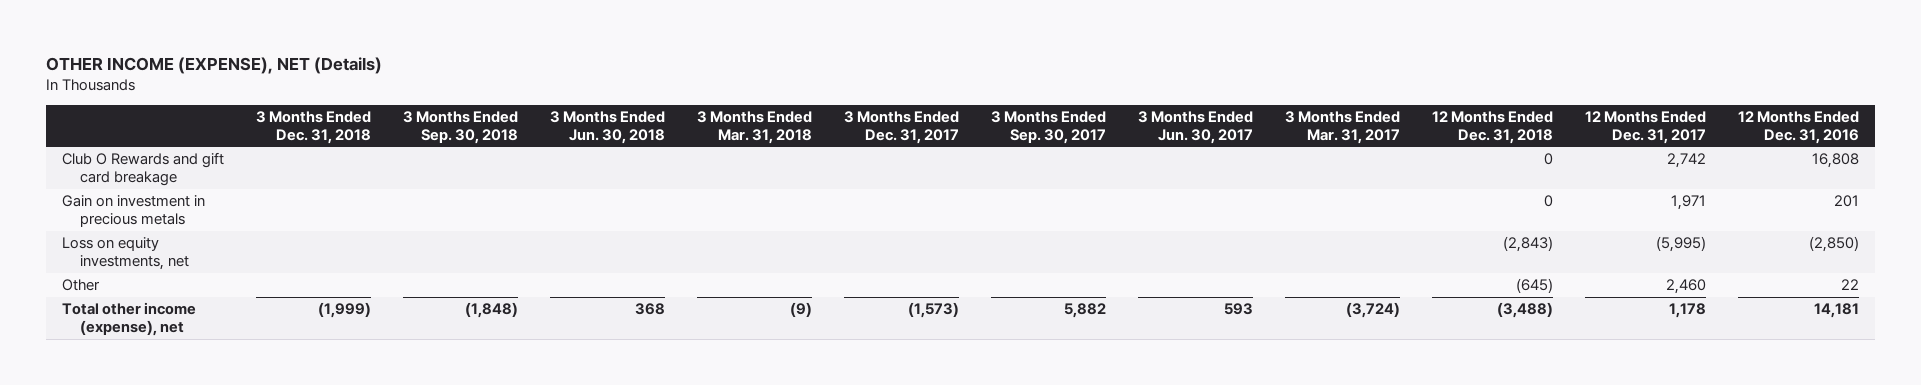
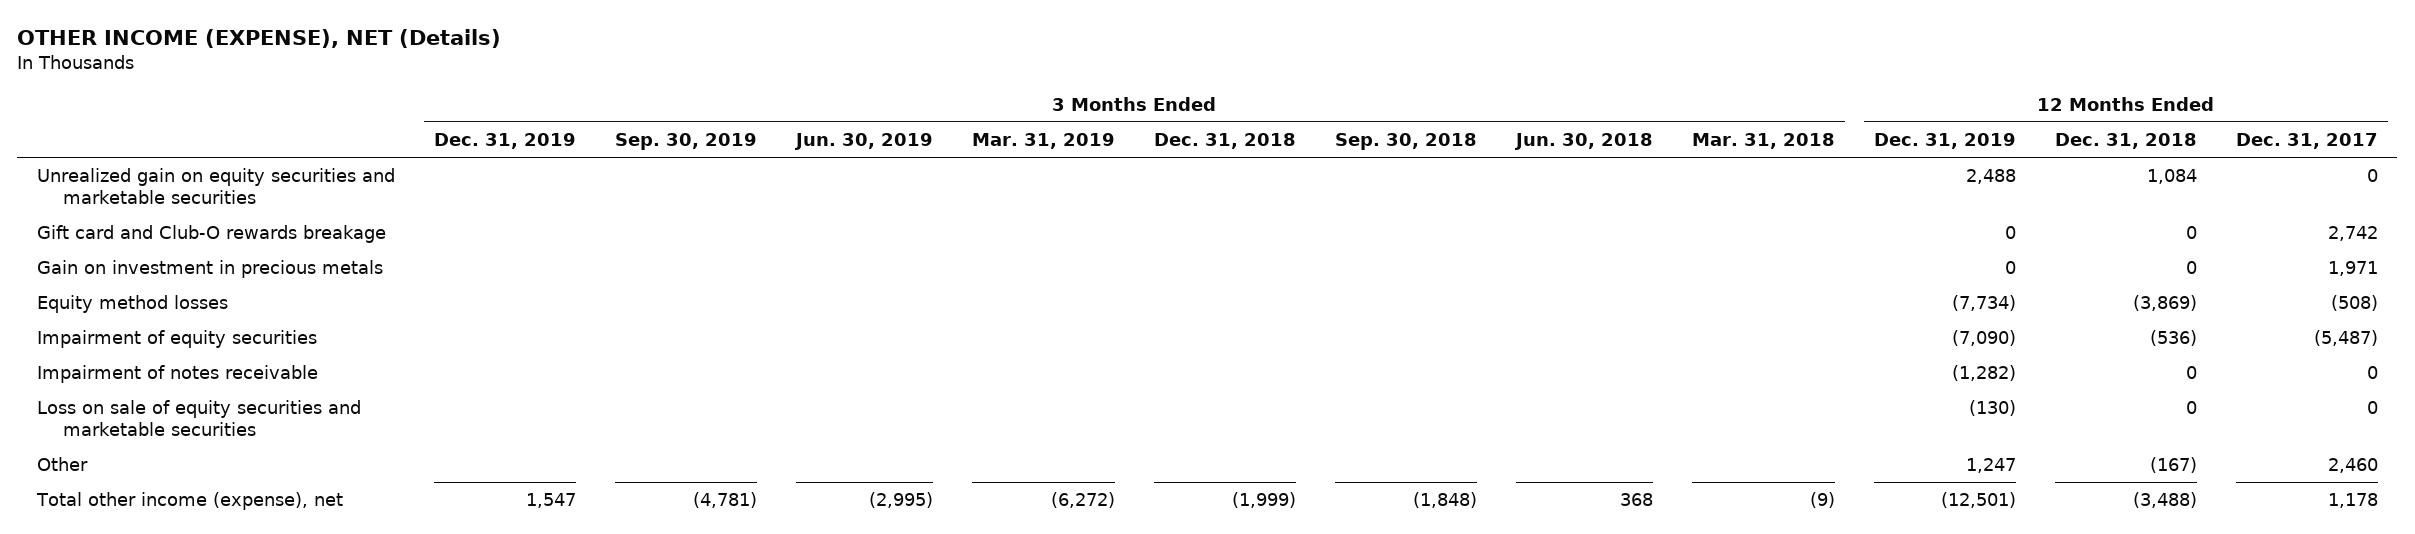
- | 3 Months Ended Dec. 31, 2018 | 3 Months Ended Sep. 30, 2018 | 3 Months Ended Jun. 30, 2018 | 3 Months Ended Mar. 31, 2018 | 3 Months Ended Dec. 31, 2017 | 3 Months Ended Sep. 30, 2017 | 3 Months Ended Jun. 30, 2017 | 3 Months Ended Mar. 31, 2017 | 12 Months Ended Dec. 31, 2018 | 12 Months Ended Dec. 31, 2017 | 12 Months Ended Dec. 31, 2016
+ | 3 Months Ended Dec. 31, 2019 | 3 Months Ended Sep. 30, 2019 | 3 Months Ended Jun. 30, 2019 | 3 Months Ended Mar. 31, 2019 | 3 Months Ended Dec. 31, 2018 | 3 Months Ended Sep. 30, 2018 | 3 Months Ended Jun. 30, 2018 | 3 Months Ended Mar. 31, 2018 | 12 Months Ended Dec. 31, 2019 | 12 Months Ended Dec. 31, 2018 | 12 Months Ended Dec. 31, 2017
- Club O Rewards and gift card breakage | | | | | | | | | 0 | 2,742 | 16,808
+ Unrealized gain on equity securities and marketable securities | | | | | | | | | 2,488 | 1,084 | 0
+ Gift card and Club-O rewards breakage | | | | | | | | | 0 | 0 | 2,742
- Loss on equity investments, net | | | | | | | | | (2,843) | (5,995) | (2,850)
- Other | | | | | | | | | (645) | 2,460 | 22
+ Equity method losses | | | | | | | | | (7,734) | (3,869) | (508)
+ Impairment of equity securities | | | | | | | | | (7,090) | (536) | (5,487)
+ Impairment of notes receivable | | | | | | | | | (1,282) | 0 | 0
+ Loss on sale of equity securities and marketable securities | | | | | | | | | (130) | 0 | 0
+ Other | | | | | | | | | 1,247 | (167) | 2,460

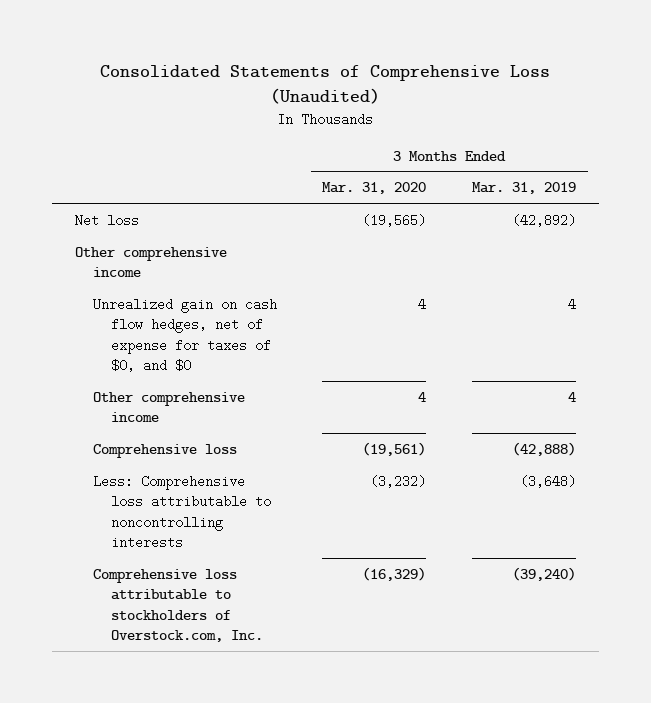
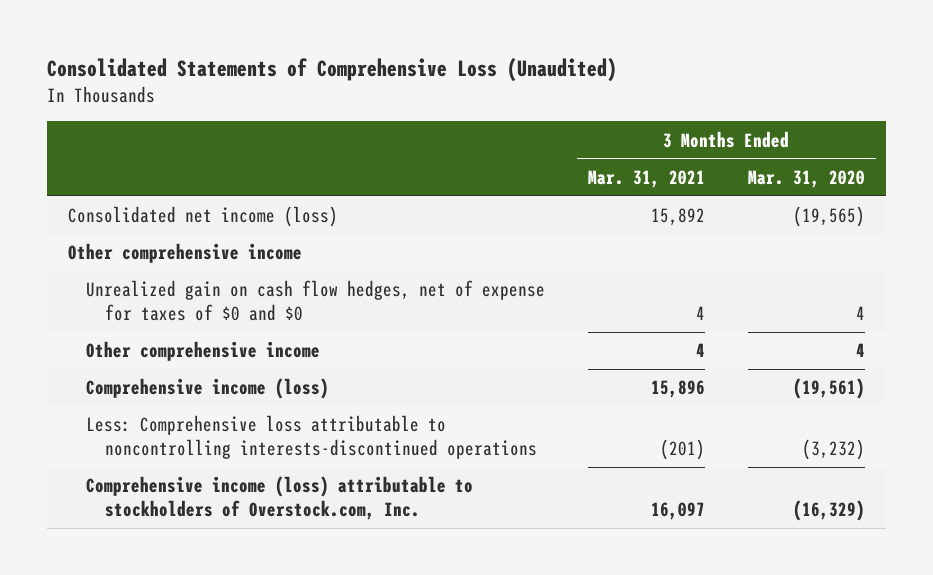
- | 3 Months Ended Mar. 31, 2020 | 3 Months Ended Mar. 31, 2019
+ | 3 Months Ended Mar. 31, 2021 | 3 Months Ended Mar. 31, 2020
- Net loss | (19,565) | (42,892)
+ Consolidated net income (loss) | 15,892 | (19,565)
- Unrealized gain on cash flow hedges, net of expense for taxes of $0, and $0 | 4 | 4
+ Unrealized gain on cash flow hedges, net of expense for taxes of $0 and $0 | 4 | 4
- Comprehensive loss | (19,561) | (42,888)
- Less: Comprehensive loss attributable to noncontrolling interests | (3,232) | (3,648)
- Comprehensive loss attributable to stockholders of Overstock.com, Inc. | (16,329) | (39,240)
+ Comprehensive income (loss) | 15,896 | (19,561)
+ Less: Comprehensive loss attributable to noncontrolling interests-discontinued operations | (201) | (3,232)
+ Comprehensive income (loss) attributable to stockholders of Overstock.com, Inc. | 16,097 | (16,329)

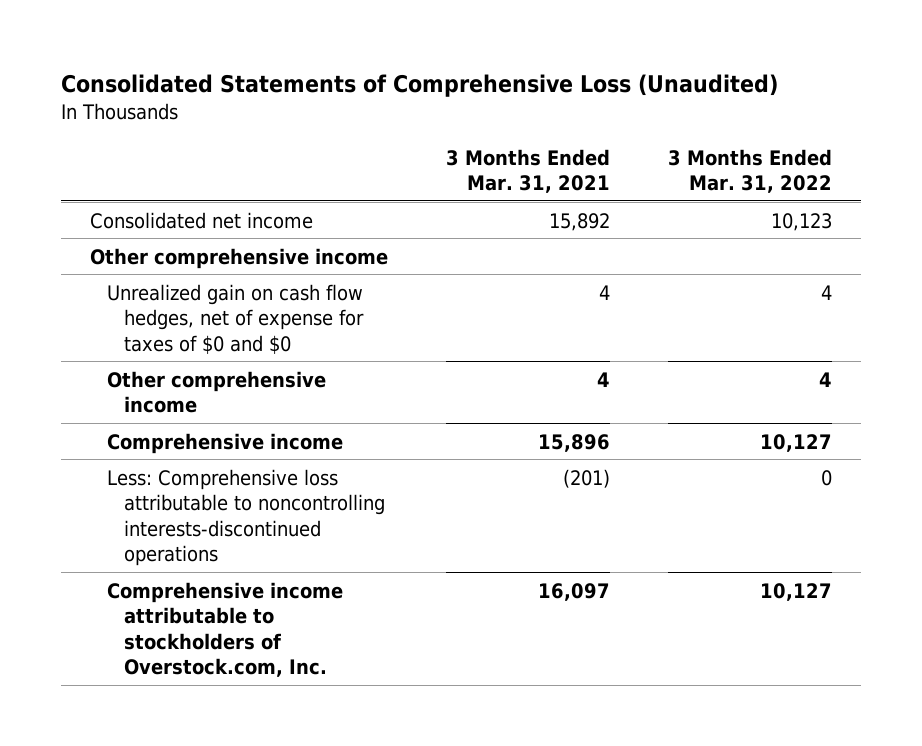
- | 3 Months Ended Mar. 31, 2021 | 3 Months Ended Mar. 31, 2020
+ | 3 Months Ended Mar. 31, 2021 | 3 Months Ended Mar. 31, 2022
- Consolidated net income (loss) | 15,892 | (19,565)
+ Consolidated net income | 15,892 | 10,123
- Comprehensive income (loss) | 15,896 | (19,561)
+ Comprehensive income | 15,896 | 10,127
- Comprehensive income (loss) attributable to stockholders of Overstock.com, Inc. | 16,097 | (16,329)
+ Comprehensive income attributable to stockholders of Overstock.com, Inc. | 16,097 | 10,127

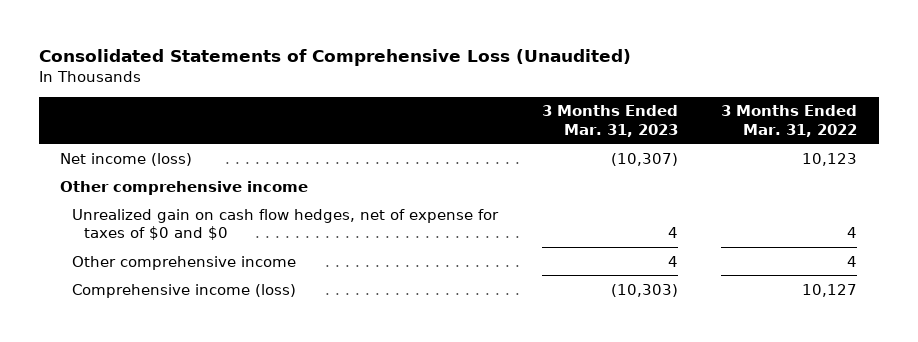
- | 3 Months Ended Mar. 31, 2021 | 3 Months Ended Mar. 31, 2022
+ | 3 Months Ended Mar. 31, 2023 | 3 Months Ended Mar. 31, 2022
- Consolidated net income | 15,892 | 10,123
+ Net income (loss) | (10,307) | 10,123
- Comprehensive income | 15,896 | 10,127
- Less: Comprehensive loss attributable to noncontrolling interests-discontinued operations | (201) | 0
- Comprehensive income attributable to stockholders of Overstock.com, Inc. | 16,097 | 10,127
+ Comprehensive income (loss) | (10,303) | 10,127

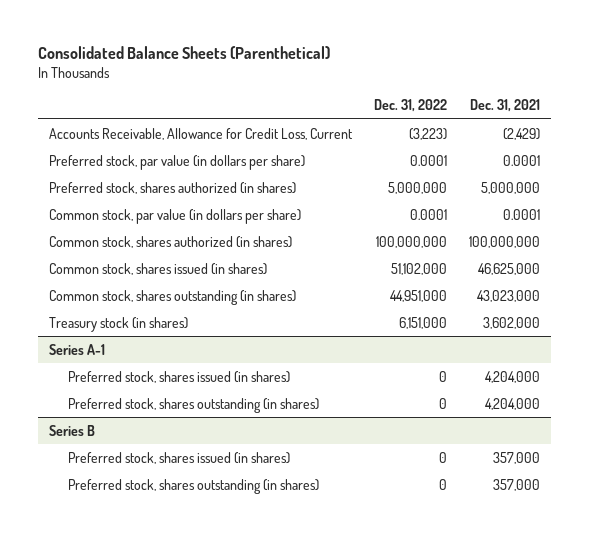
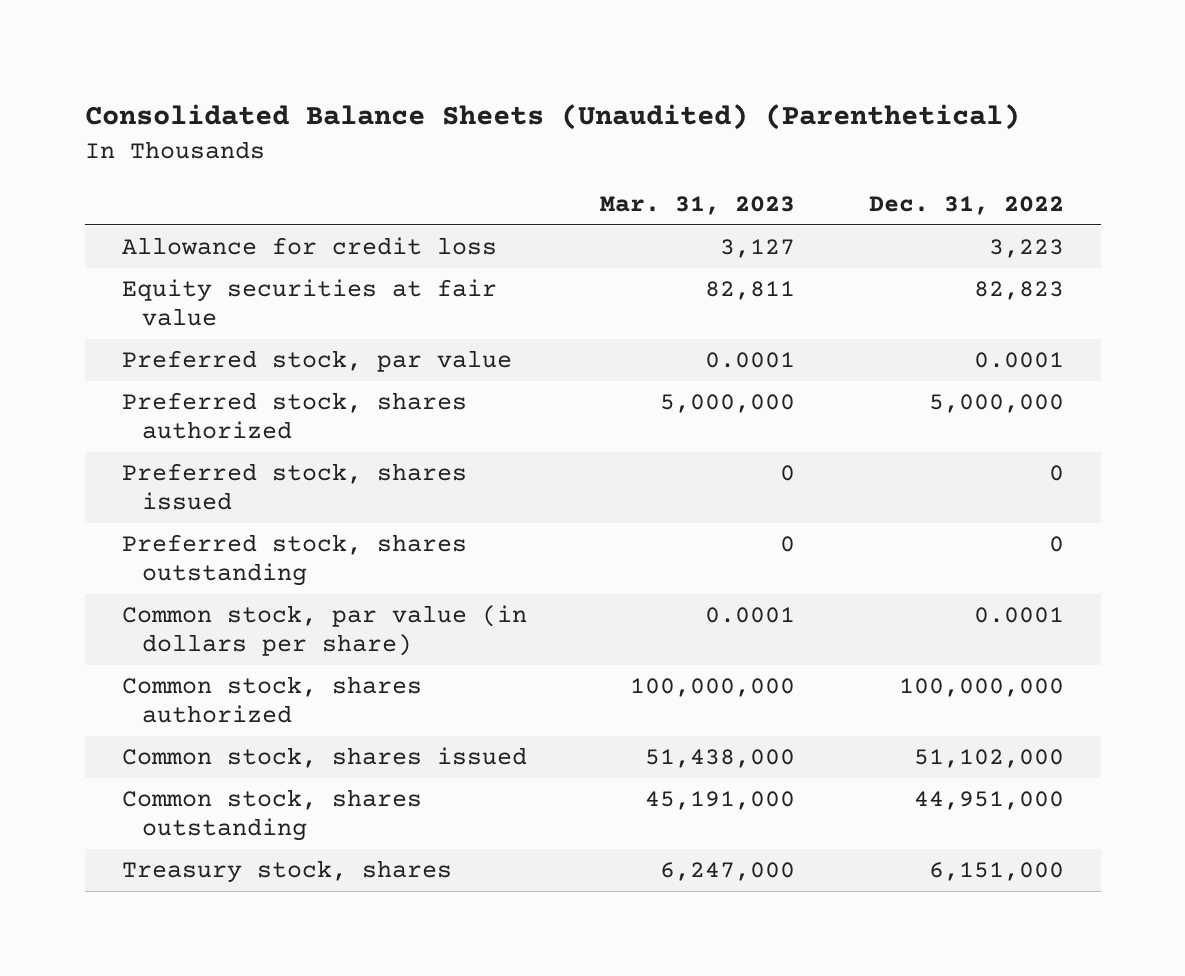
- Consolidated Balance Sheets (Parenthetical)
+ Consolidated Balance Sheets (Unaudited) (Parenthetical)
- | Dec. 31, 2022 | Dec. 31, 2021
+ | Mar. 31, 2023 | Dec. 31, 2022
- Accounts Receivable, Allowance for Credit Loss, Current | (3,223) | (2,429)
- Preferred stock, par value (in dollars per share) | 0.0001 | 0.0001
- Preferred stock, shares authorized (in shares) | 5,000,000 | 5,000,000
+ Allowance for credit loss | 3,127 | 3,223
+ Equity securities at fair value | 82,811 | 82,823
+ Preferred stock, par value | 0.0001 | 0.0001
+ Preferred stock, shares authorized | 5,000,000 | 5,000,000
+ Preferred stock, shares issued | 0 | 0
+ Preferred stock, shares outstanding | 0 | 0
- Common stock, shares authorized (in shares) | 100,000,000 | 100,000,000
- Common stock, shares issued (in shares) | 51,102,000 | 46,625,000
- Common stock, shares outstanding (in shares) | 44,951,000 | 43,023,000
- Treasury stock (in shares) | 6,151,000 | 3,602,000
- Series A-1
- Preferred stock, shares issued (in shares) | 0 | 4,204,000
- Preferred stock, shares outstanding (in shares) | 0 | 4,204,000
- Series B
- Preferred stock, shares issued (in shares) | 0 | 357,000
- Preferred stock, shares outstanding (in shares) | 0 | 357,000
+ Common stock, shares authorized | 100,000,000 | 100,000,000
+ Common stock, shares issued | 51,438,000 | 51,102,000
+ Common stock, shares outstanding | 45,191,000 | 44,951,000
+ Treasury stock, shares | 6,247,000 | 6,151,000

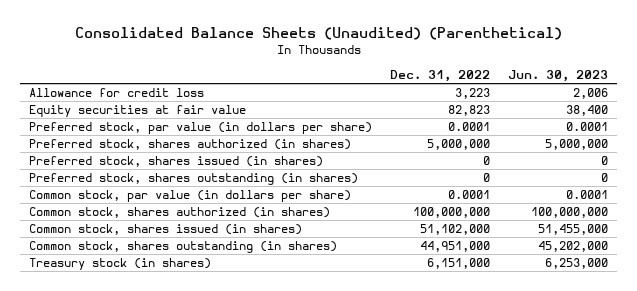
- | Mar. 31, 2023 | Dec. 31, 2022
+ | Dec. 31, 2022 | Jun. 30, 2023
- Preferred stock, par value | 0.0001 | 0.0001
- Preferred stock, shares authorized | 5,000,000 | 5,000,000
- Preferred stock, shares issued | 0 | 0
- Preferred stock, shares outstanding | 0 | 0
+ Preferred stock, par value (in dollars per share) | 0.0001 | 0.0001
+ Preferred stock, shares authorized (in shares) | 5,000,000 | 5,000,000
+ Preferred stock, shares issued (in shares) | 0 | 0
+ Preferred stock, shares outstanding (in shares) | 0 | 0
- Common stock, shares authorized | 100,000,000 | 100,000,000
- Common stock, shares issued | 51,438,000 | 51,102,000
- Common stock, shares outstanding | 45,191,000 | 44,951,000
- Treasury stock, shares | 6,247,000 | 6,151,000
+ Common stock, shares authorized (in shares) | 100,000,000 | 100,000,000
+ Common stock, shares issued (in shares) | 51,102,000 | 51,455,000
+ Common stock, shares outstanding (in shares) | 44,951,000 | 45,202,000
+ Treasury stock (in shares) | 6,151,000 | 6,253,000

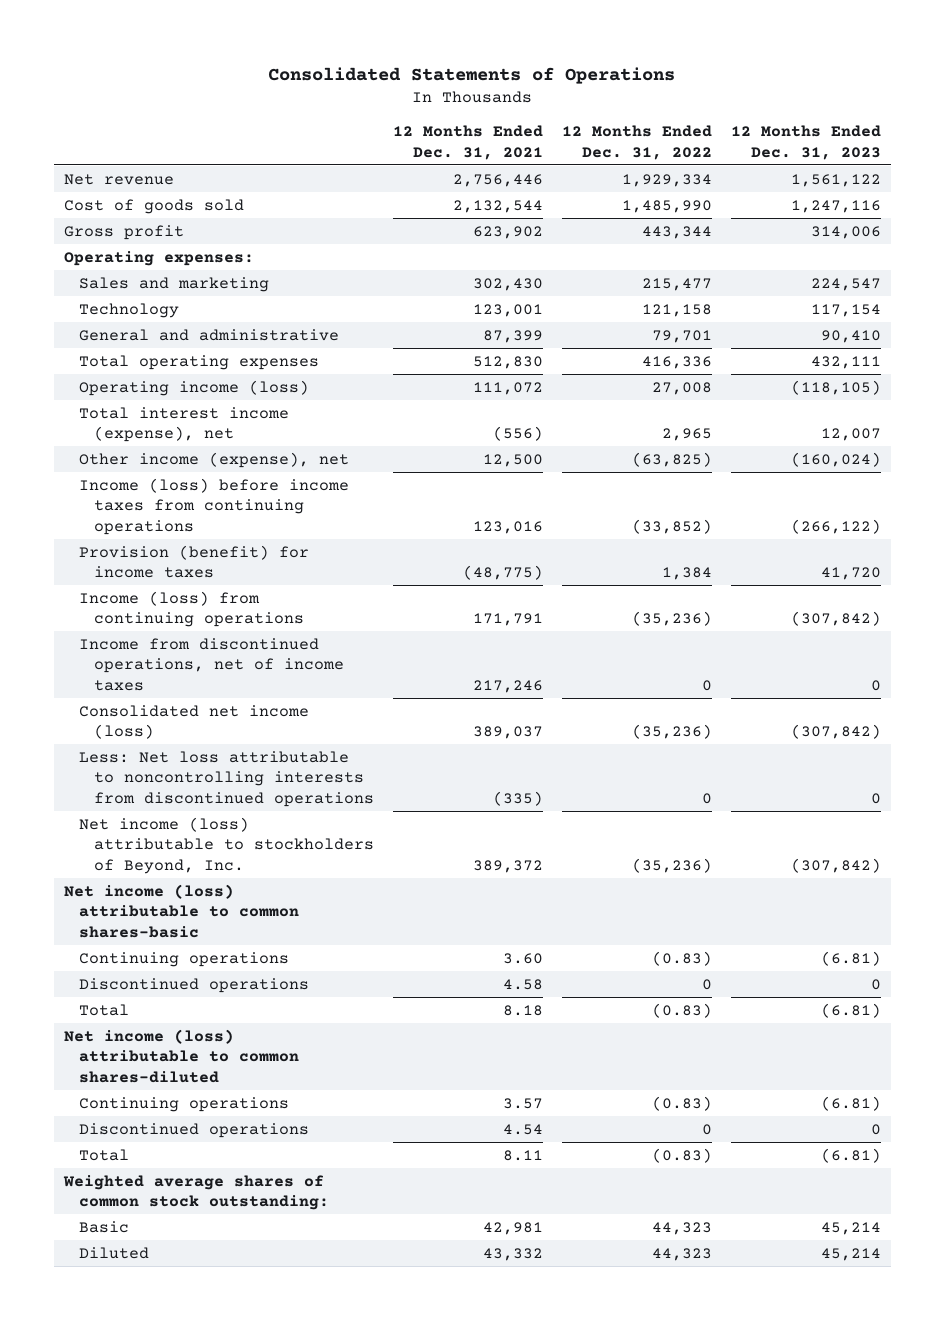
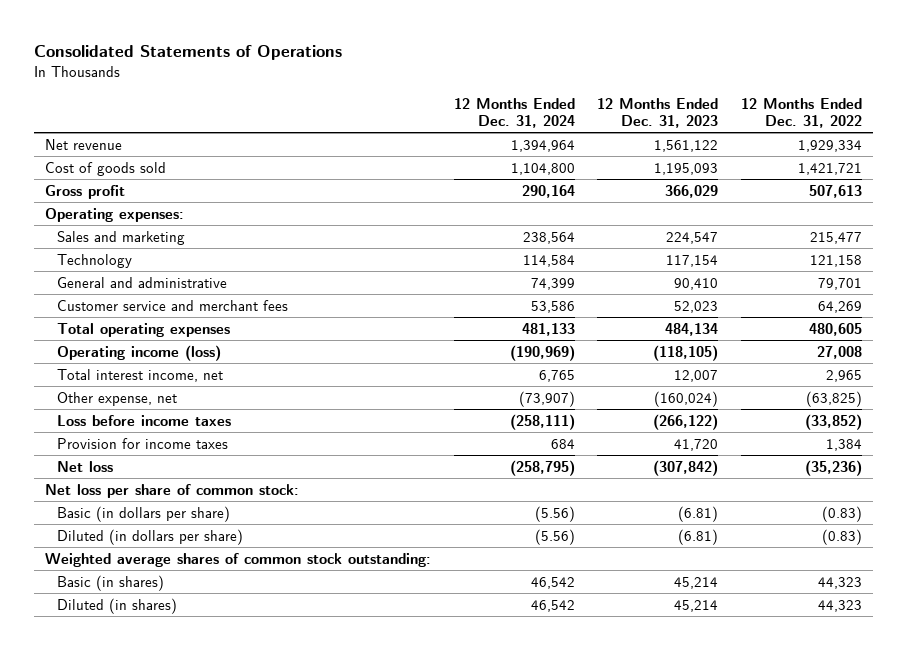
- | 12 Months Ended Dec. 31, 2021 | 12 Months Ended Dec. 31, 2022 | 12 Months Ended Dec. 31, 2023
+ | 12 Months Ended Dec. 31, 2024 | 12 Months Ended Dec. 31, 2023 | 12 Months Ended Dec. 31, 2022
- Cost of goods sold | 2,132,544 | 1,485,990 | 1,247,116
- Gross profit | 623,902 | 443,344 | 314,006
+ Cost of goods sold | 1,104,800 | 1,195,093 | 1,421,721
+ Gross profit | 290,164 | 366,029 | 507,613
- Total operating expenses | 512,830 | 416,336 | 432,111
+ Customer service and merchant fees | 53,586 | 52,023 | 64,269
+ Total operating expenses | 481,133 | 484,134 | 480,605
- Total interest income (expense), net | (556) | 2,965 | 12,007
- Other income (expense), net | 12,500 | (63,825) | (160,024)
- Income (loss) before income taxes from continuing operations | 123,016 | (33,852) | (266,122)
- Provision (benefit) for income taxes | (48,775) | 1,384 | 41,720
- Income (loss) from continuing operations | 171,791 | (35,236) | (307,842)
- Income from discontinued operations, net of income taxes | 217,246 | 0 | 0
- Consolidated net income (loss) | 389,037 | (35,236) | (307,842)
- Less: Net loss attributable to noncontrolling interests from discontinued operations | (335) | 0 | 0
- Net income (loss) attributable to stockholders of Beyond, Inc. | 389,372 | (35,236) | (307,842)
- Net income (loss) attributable to common shares-basic
- Continuing operations | 3.60 | (0.83) | (6.81)
- Discontinued operations | 4.58 | 0 | 0
- Total | 8.18 | (0.83) | (6.81)
- Net income (loss) attributable to common shares-diluted
- Continuing operations | 3.57 | (0.83) | (6.81)
- Discontinued operations | 4.54 | 0 | 0
- Total | 8.11 | (0.83) | (6.81)
+ Total interest income, net | 6,765 | 12,007 | 2,965
+ Other expense, net | (73,907) | (160,024) | (63,825)
+ Loss before income taxes | (258,111) | (266,122) | (33,852)
+ Provision for income taxes | 684 | 41,720 | 1,384
+ Net loss | (258,795) | (307,842) | (35,236)
+ Net loss per share of common stock:
+ Basic (in dollars per share) | (5.56) | (6.81) | (0.83)
+ Diluted (in dollars per share) | (5.56) | (6.81) | (0.83)
- Basic | 42,981 | 44,323 | 45,214
- Diluted | 43,332 | 44,323 | 45,214
+ Basic (in shares) | 46,542 | 45,214 | 44,323
+ Diluted (in shares) | 46,542 | 45,214 | 44,323

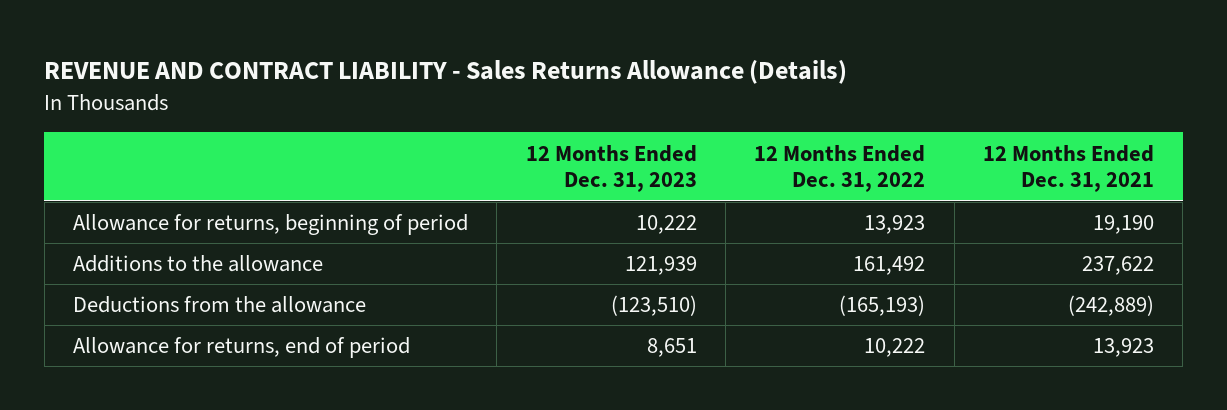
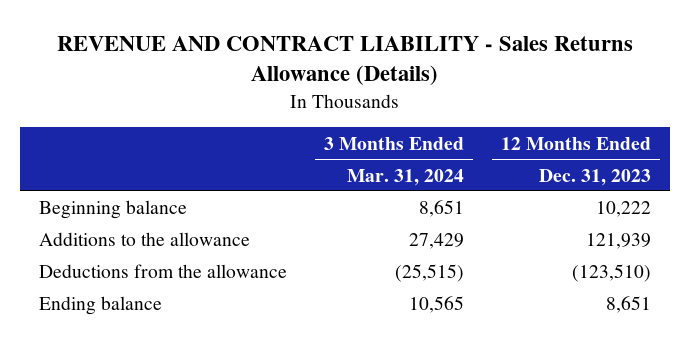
- | 12 Months Ended Dec. 31, 2023 | 12 Months Ended Dec. 31, 2022 | 12 Months Ended Dec. 31, 2021
+ | 3 Months Ended Mar. 31, 2024 | 12 Months Ended Dec. 31, 2023
- Allowance for returns, beginning of period | 10,222 | 13,923 | 19,190
+ Beginning balance | 8,651 | 10,222
- Allowance for returns, end of period | 8,651 | 10,222 | 13,923
+ Ending balance | 10,565 | 8,651

